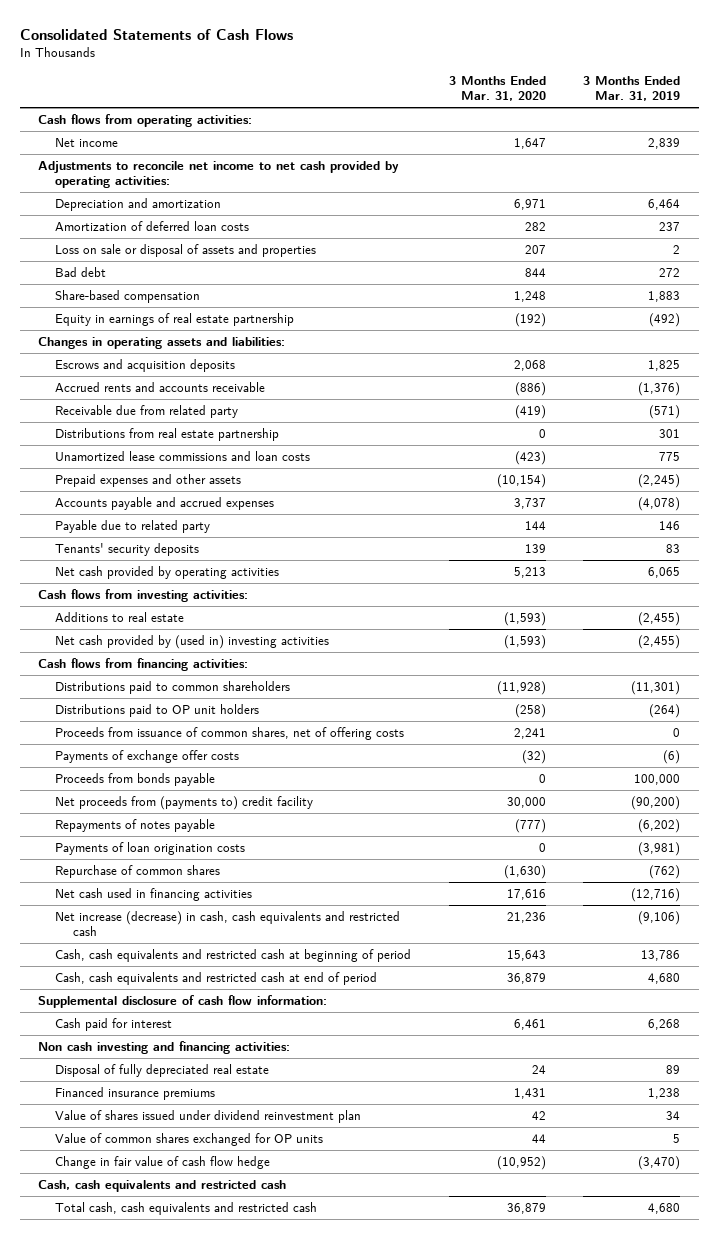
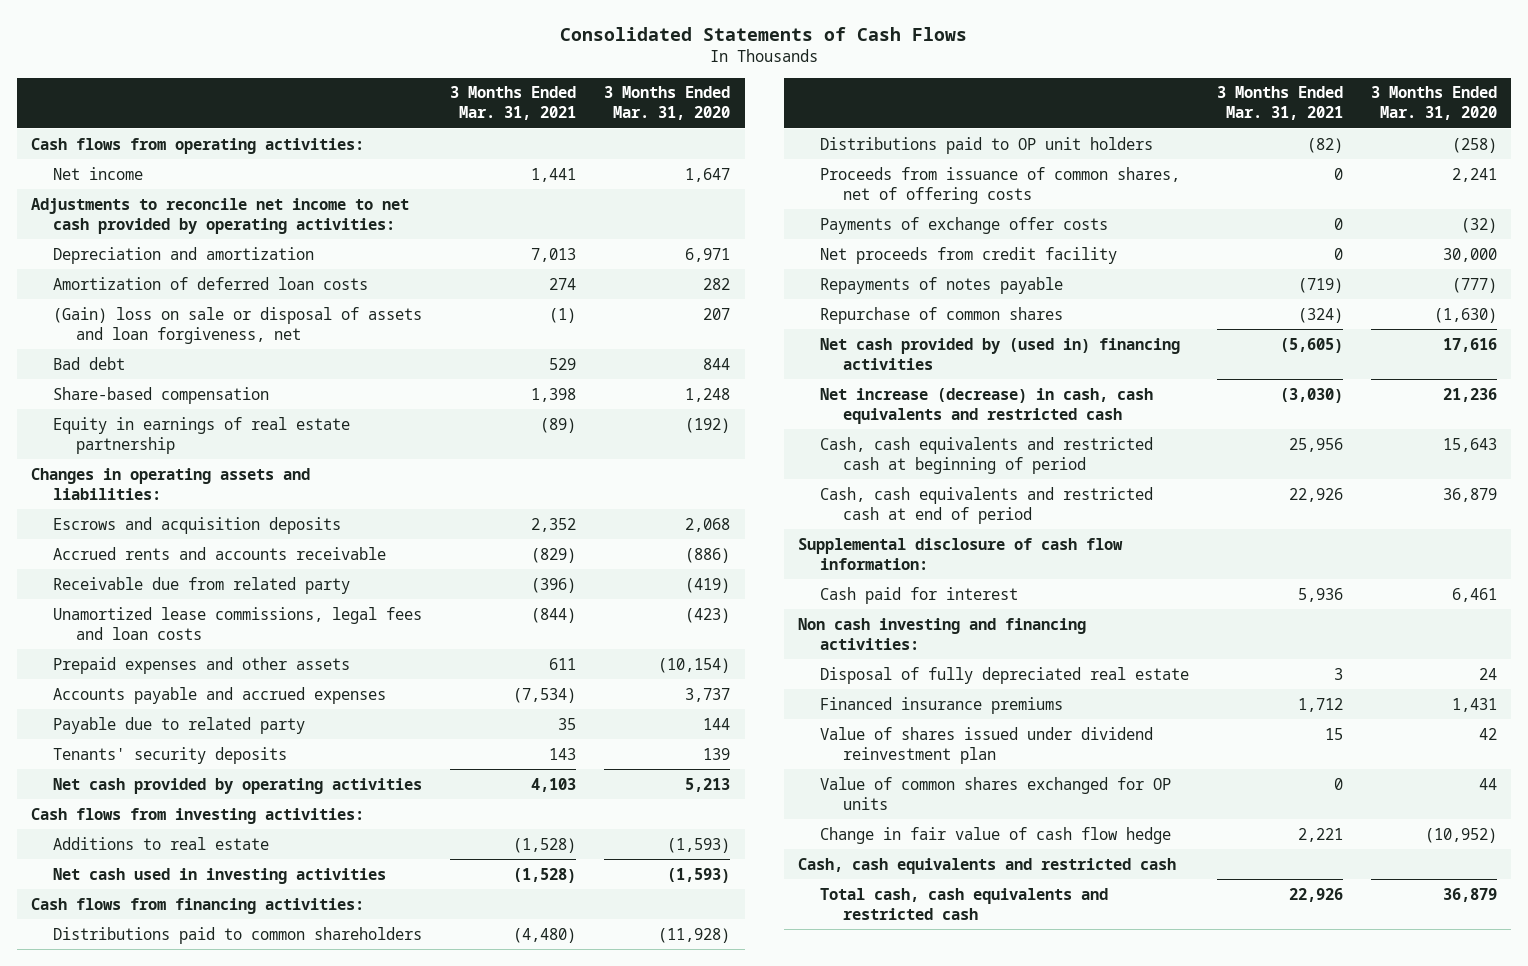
- | 3 Months Ended Mar. 31, 2020 | 3 Months Ended Mar. 31, 2019
+ | 3 Months Ended Mar. 31, 2021 | 3 Months Ended Mar. 31, 2020
- Loss on sale or disposal of assets and properties | 207 | 2
+ (Gain) loss on sale or disposal of assets and loan forgiveness, net | (1) | 207
- Distributions from real estate partnership | 0 | 301
- Unamortized lease commissions and loan costs | (423) | 775
+ Unamortized lease commissions, legal fees and loan costs | (844) | (423)
- Net cash provided by (used in) investing activities | (1,593) | (2,455)
+ Net cash used in investing activities | (1,528) | (1,593)
- Proceeds from bonds payable | 0 | 100,000
- Net proceeds from (payments to) credit facility | 30,000 | (90,200)
+ Net proceeds from credit facility | 0 | 30,000
- Payments of loan origination costs | 0 | (3,981)
- Net cash used in financing activities | 17,616 | (12,716)
+ Net cash provided by (used in) financing activities | (5,605) | 17,616

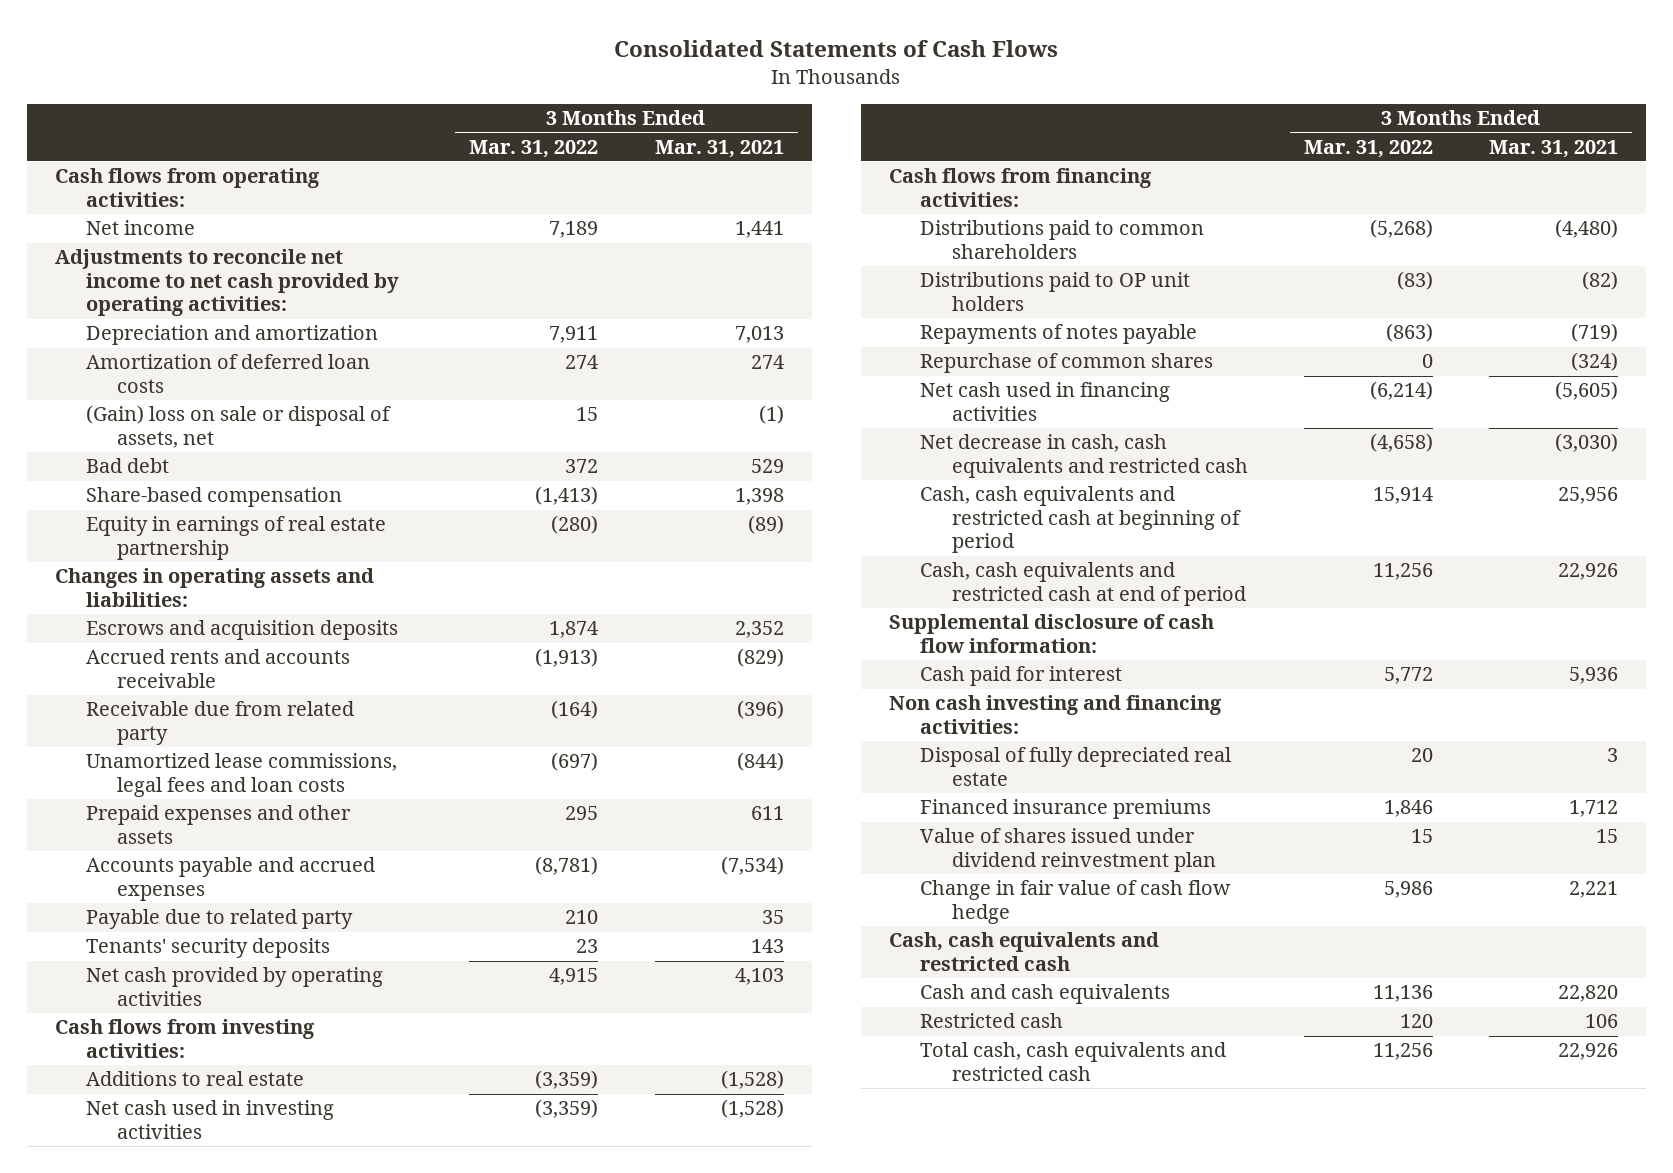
- | 3 Months Ended Mar. 31, 2021 | 3 Months Ended Mar. 31, 2020
+ | 3 Months Ended Mar. 31, 2022 | 3 Months Ended Mar. 31, 2021
- (Gain) loss on sale or disposal of assets and loan forgiveness, net | (1) | 207
+ (Gain) loss on sale or disposal of assets, net | 15 | (1)
- Proceeds from issuance of common shares, net of offering costs | 0 | 2,241
- Payments of exchange offer costs | 0 | (32)
- Net proceeds from credit facility | 0 | 30,000
- Net cash provided by (used in) financing activities | (5,605) | 17,616
- Net increase (decrease) in cash, cash equivalents and restricted cash | (3,030) | 21,236
+ Net cash used in financing activities | (6,214) | (5,605)
+ Net decrease in cash, cash equivalents and restricted cash | (4,658) | (3,030)
- Value of common shares exchanged for OP units | 0 | 44
+ Cash and cash equivalents | 11,136 | 22,820
+ Restricted cash | 120 | 106

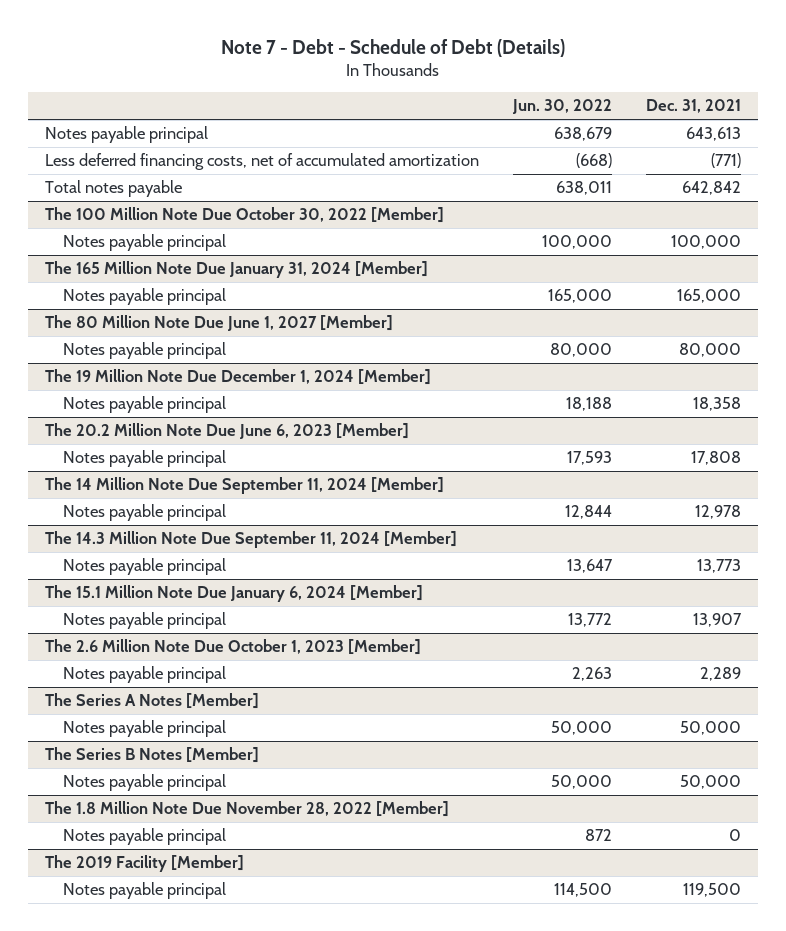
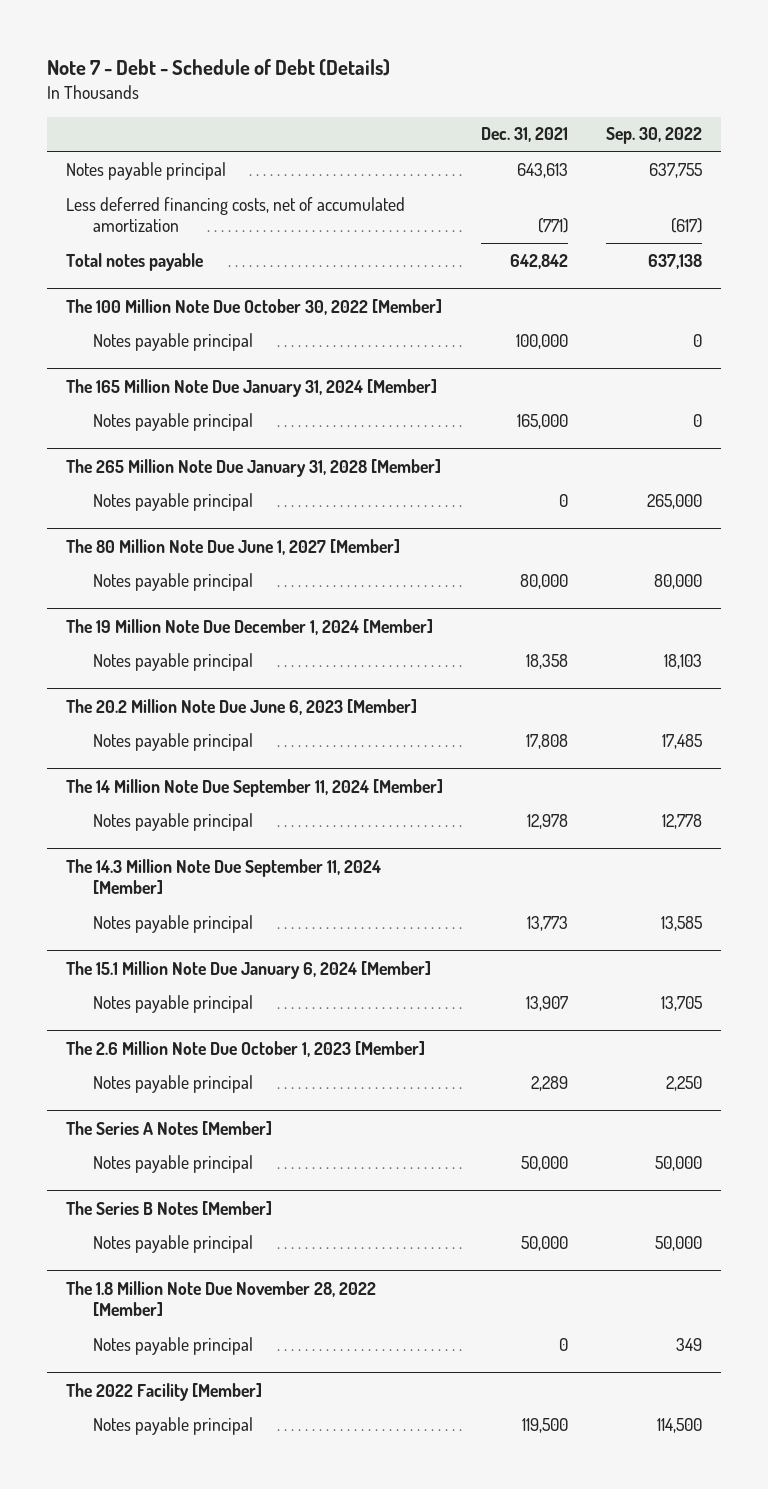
- | Jun. 30, 2022 | Dec. 31, 2021
+ | Dec. 31, 2021 | Sep. 30, 2022
+ The 265 Million Note Due January 31, 2028 [Member]
+ Notes payable principal | 0 | 265,000
- The 2019 Facility [Member]
+ The 2022 Facility [Member]

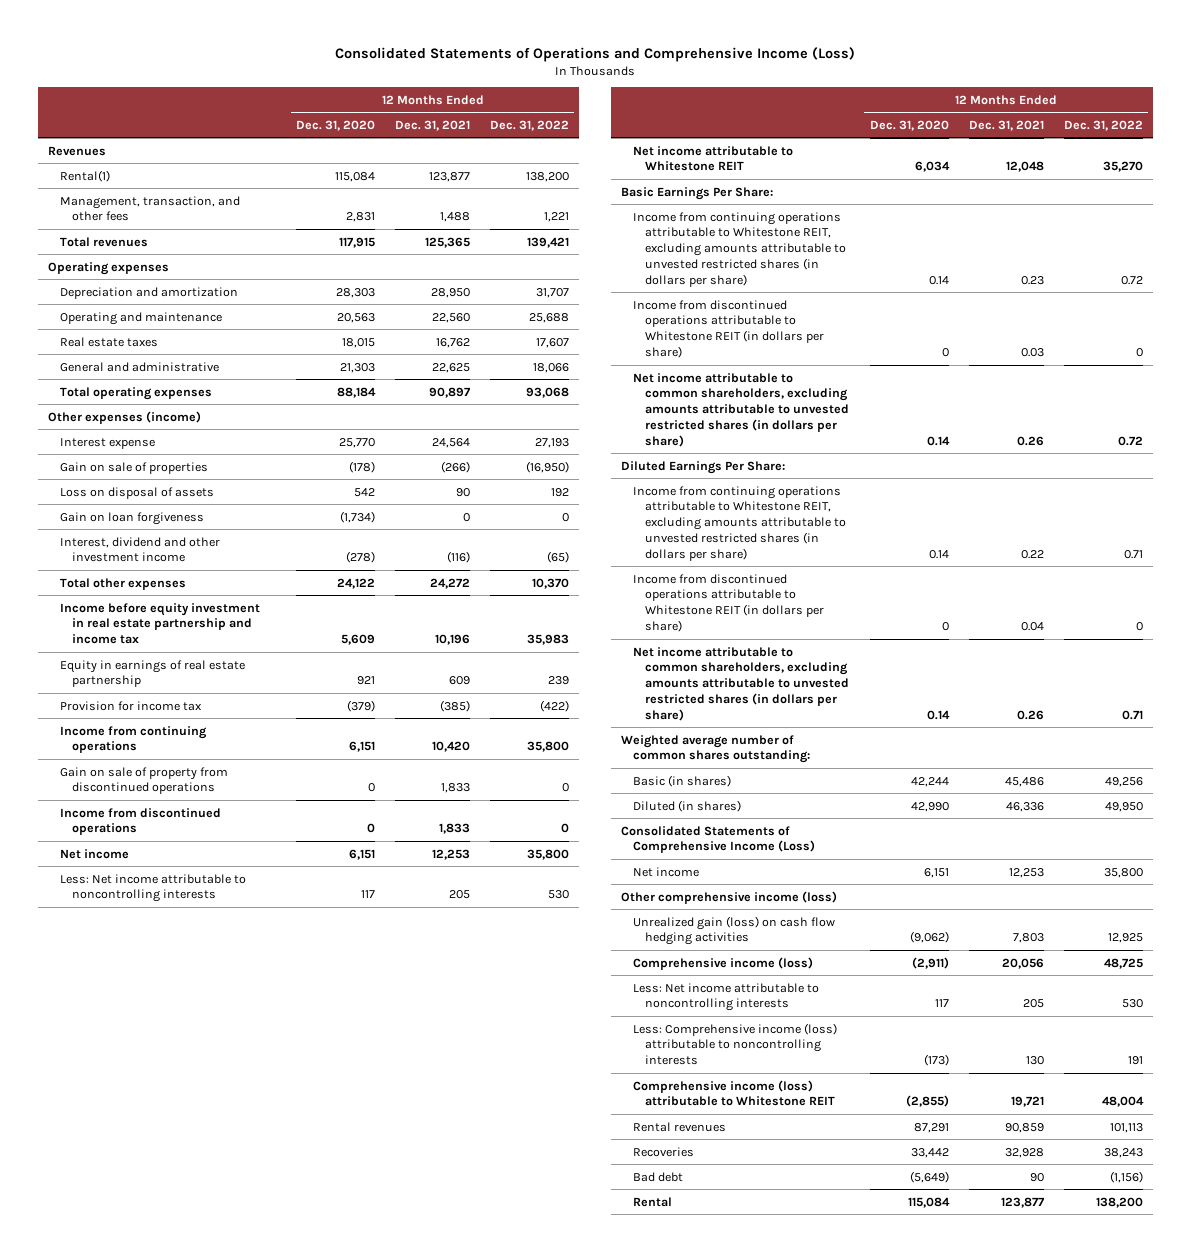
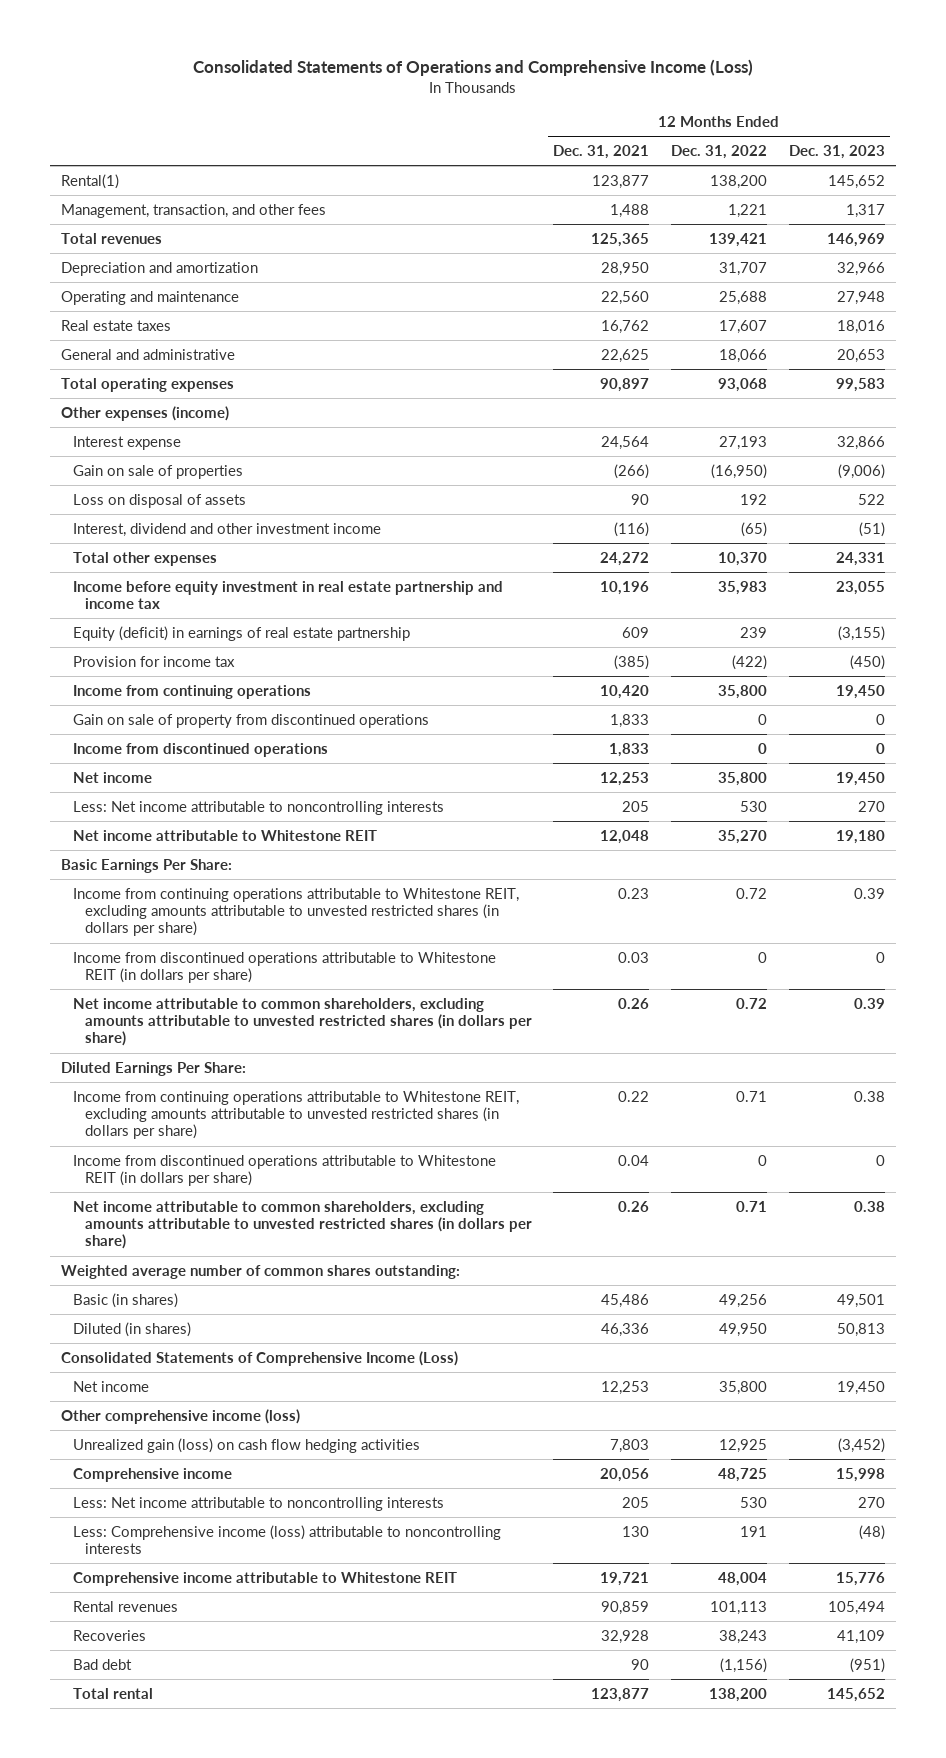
- | 12 Months Ended Dec. 31, 2020 | 12 Months Ended Dec. 31, 2021 | 12 Months Ended Dec. 31, 2022
+ | 12 Months Ended Dec. 31, 2021 | 12 Months Ended Dec. 31, 2022 | 12 Months Ended Dec. 31, 2023
- Revenues
- Operating expenses
- Gain on loan forgiveness | (1,734) | 0 | 0
- Equity in earnings of real estate partnership | 921 | 609 | 239
+ Equity (deficit) in earnings of real estate partnership | 609 | 239 | (3,155)
- Comprehensive income (loss) | (2,911) | 20,056 | 48,725
+ Comprehensive income | 20,056 | 48,725 | 15,998
- Comprehensive income (loss) attributable to Whitestone REIT | (2,855) | 19,721 | 48,004
+ Comprehensive income attributable to Whitestone REIT | 19,721 | 48,004 | 15,776
- Rental | 115,084 | 123,877 | 138,200
+ Total rental | 123,877 | 138,200 | 145,652

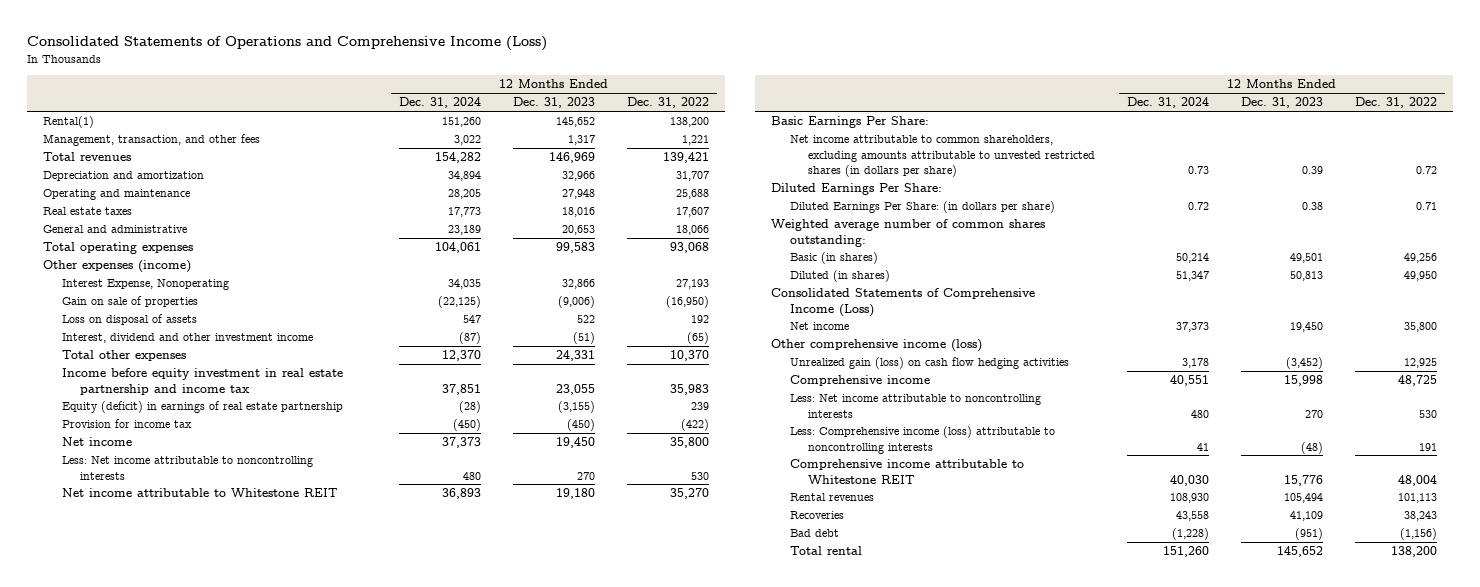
- | 12 Months Ended Dec. 31, 2021 | 12 Months Ended Dec. 31, 2022 | 12 Months Ended Dec. 31, 2023
+ | 12 Months Ended Dec. 31, 2024 | 12 Months Ended Dec. 31, 2023 | 12 Months Ended Dec. 31, 2022
- Interest expense | 24,564 | 27,193 | 32,866
+ Interest Expense, Nonoperating | 34,035 | 32,866 | 27,193
- Income from continuing operations | 10,420 | 35,800 | 19,450
- Gain on sale of property from discontinued operations | 1,833 | 0 | 0
- Income from discontinued operations | 1,833 | 0 | 0
- Income from continuing operations attributable to Whitestone REIT, excluding amounts attributable to unvested restricted shares (in dollars per share) | 0.23 | 0.72 | 0.39
- Income from discontinued operations attributable to Whitestone REIT (in dollars per share) | 0.03 | 0 | 0
- Income from continuing operations attributable to Whitestone REIT, excluding amounts attributable to unvested restricted shares (in dollars per share) | 0.22 | 0.71 | 0.38
- Income from discontinued operations attributable to Whitestone REIT (in dollars per share) | 0.04 | 0 | 0
- Net income attributable to common shareholders, excluding amounts attributable to unvested restricted shares (in dollars per share) | 0.26 | 0.71 | 0.38
+ Diluted Earnings Per Share: (in dollars per share) | 0.72 | 0.38 | 0.71

